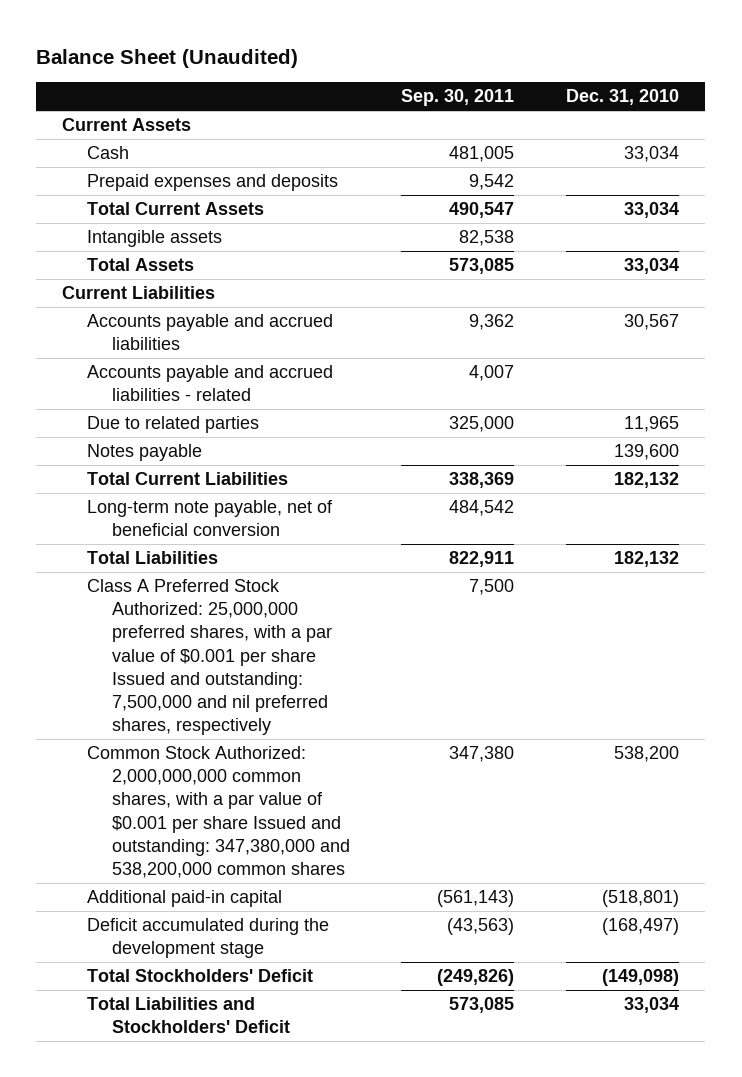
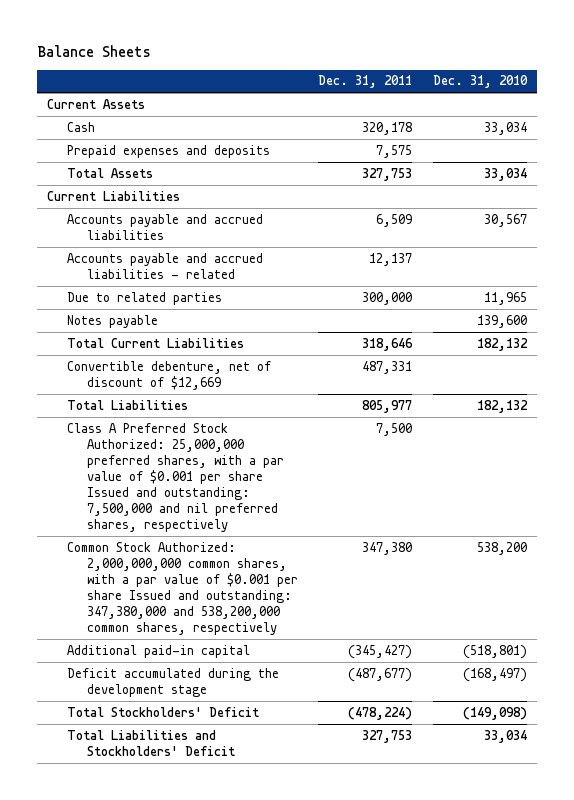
- Balance Sheet (Unaudited)
+ Balance Sheets
- | Sep. 30, 2011 | Dec. 31, 2010
+ | Dec. 31, 2011 | Dec. 31, 2010
- Total Current Assets | 490,547 | 33,034
- Intangible assets | 82,538 |
- Long-term note payable, net of beneficial conversion | 484,542 |
+ Convertible debenture, net of discount of $12,669 | 487,331 |
- Common Stock Authorized: 2,000,000,000 common shares, with a par value of $0.001 per share Issued and outstanding: 347,380,000 and 538,200,000 common shares | 347,380 | 538,200
+ Common Stock Authorized: 2,000,000,000 common shares, with a par value of $0.001 per share Issued and outstanding: 347,380,000 and 538,200,000 common shares, respectively | 347,380 | 538,200

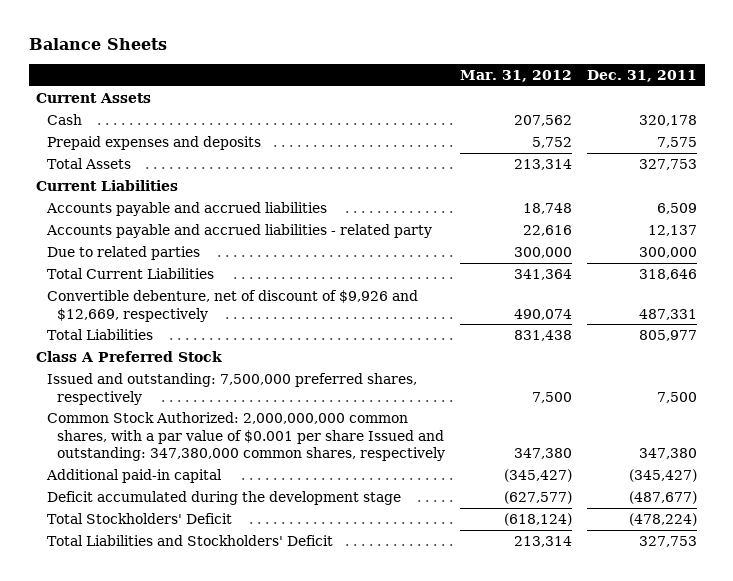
- | Dec. 31, 2011 | Dec. 31, 2010
+ | Mar. 31, 2012 | Dec. 31, 2011
- Accounts payable and accrued liabilities - related | 12,137 |
+ Accounts payable and accrued liabilities - related party | 22,616 | 12,137
- Notes payable | | 139,600
- Convertible debenture, net of discount of $12,669 | 487,331 |
+ Convertible debenture, net of discount of $9,926 and $12,669, respectively | 490,074 | 487,331
- Class A Preferred Stock Authorized: 25,000,000 preferred shares, with a par value of $0.001 per share Issued and outstanding: 7,500,000 and nil preferred shares, respectively | 7,500 |
- Common Stock Authorized: 2,000,000,000 common shares, with a par value of $0.001 per share Issued and outstanding: 347,380,000 and 538,200,000 common shares, respectively | 347,380 | 538,200
+ Class A Preferred Stock
+ Issued and outstanding: 7,500,000 preferred shares, respectively | 7,500 | 7,500
+ Common Stock Authorized: 2,000,000,000 common shares, with a par value of $0.001 per share Issued and outstanding: 347,380,000 common shares, respectively | 347,380 | 347,380

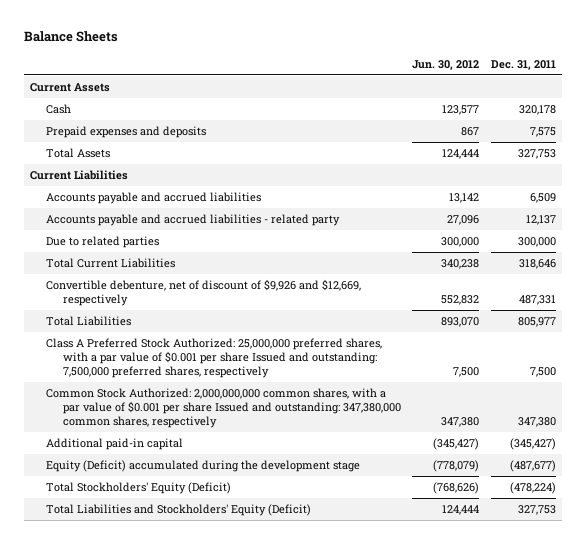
- | Mar. 31, 2012 | Dec. 31, 2011
+ | Jun. 30, 2012 | Dec. 31, 2011
- Class A Preferred Stock
- Issued and outstanding: 7,500,000 preferred shares, respectively | 7,500 | 7,500
+ Class A Preferred Stock Authorized: 25,000,000 preferred shares, with a par value of $0.001 per share Issued and outstanding: 7,500,000 preferred shares, respectively | 7,500 | 7,500
- Deficit accumulated during the development stage | (627,577) | (487,677)
- Total Stockholders' Deficit | (618,124) | (478,224)
- Total Liabilities and Stockholders' Deficit | 213,314 | 327,753
+ Equity (Deficit) accumulated during the development stage | (778,079) | (487,677)
+ Total Stockholders' Equity (Deficit) | (768,626) | (478,224)
+ Total Liabilities and Stockholders' Equity (Deficit) | 124,444 | 327,753

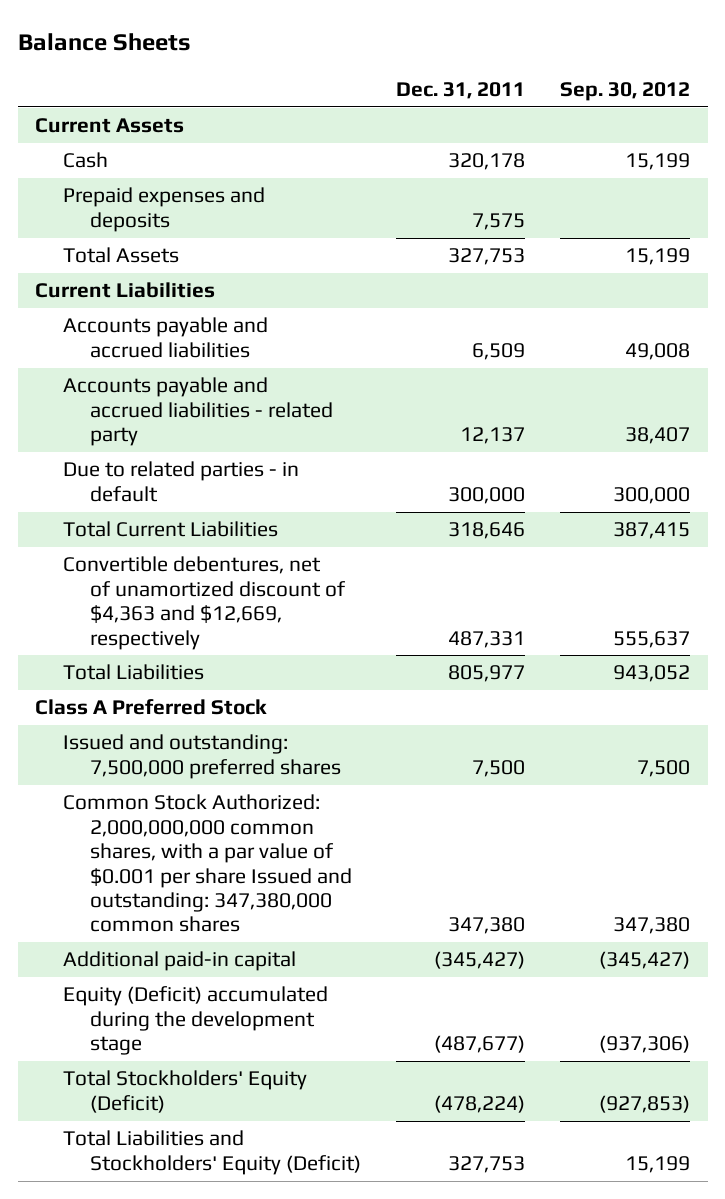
- | Jun. 30, 2012 | Dec. 31, 2011
+ | Dec. 31, 2011 | Sep. 30, 2012
- Due to related parties | 300,000 | 300,000
+ Due to related parties - in default | 300,000 | 300,000
- Convertible debenture, net of discount of $9,926 and $12,669, respectively | 552,832 | 487,331
+ Convertible debentures, net of unamortized discount of $4,363 and $12,669, respectively | 487,331 | 555,637
- Class A Preferred Stock Authorized: 25,000,000 preferred shares, with a par value of $0.001 per share Issued and outstanding: 7,500,000 preferred shares, respectively | 7,500 | 7,500
- Common Stock Authorized: 2,000,000,000 common shares, with a par value of $0.001 per share Issued and outstanding: 347,380,000 common shares, respectively | 347,380 | 347,380
+ Class A Preferred Stock
+ Issued and outstanding: 7,500,000 preferred shares | 7,500 | 7,500
+ Common Stock Authorized: 2,000,000,000 common shares, with a par value of $0.001 per share Issued and outstanding: 347,380,000 common shares | 347,380 | 347,380

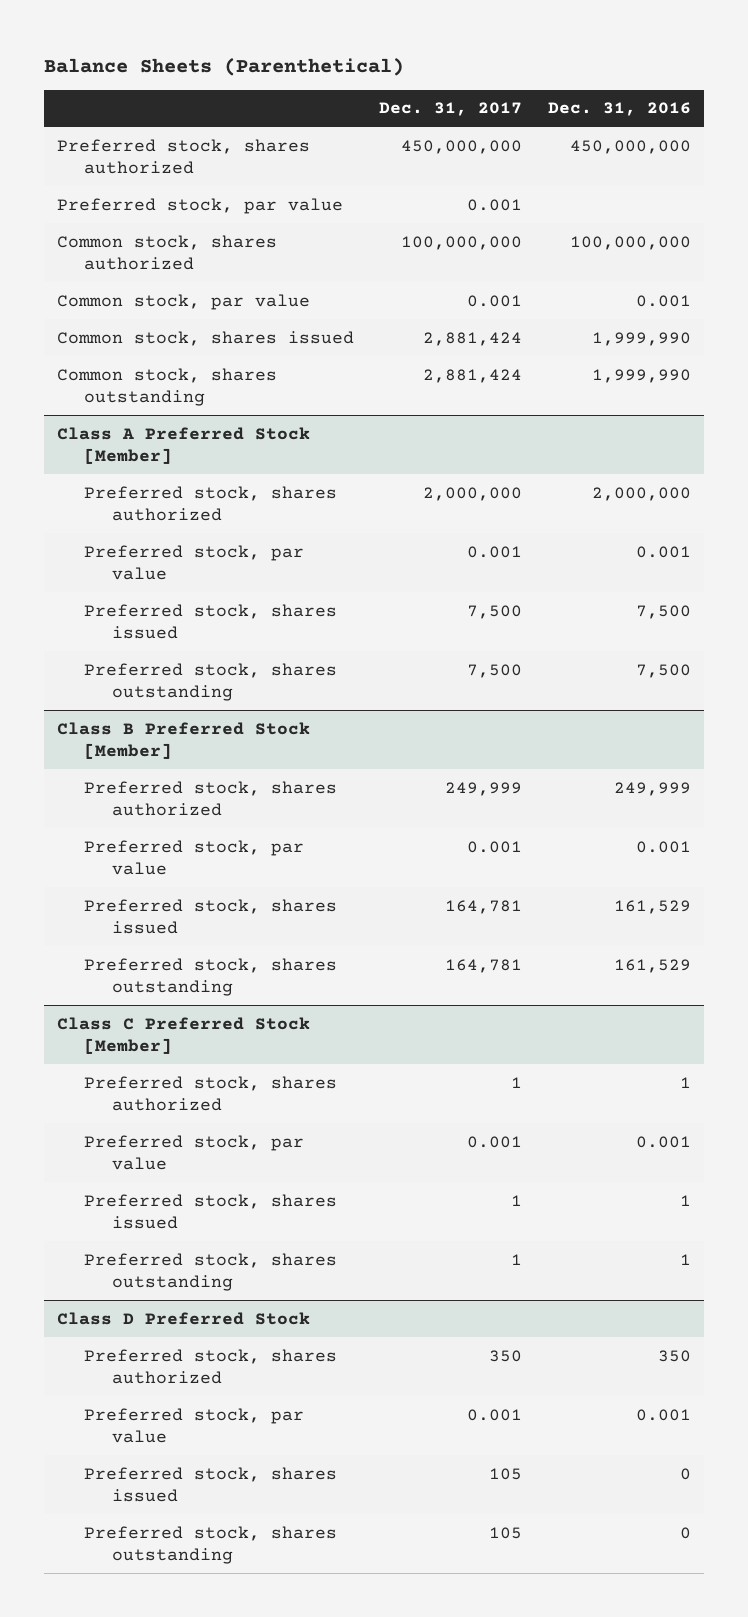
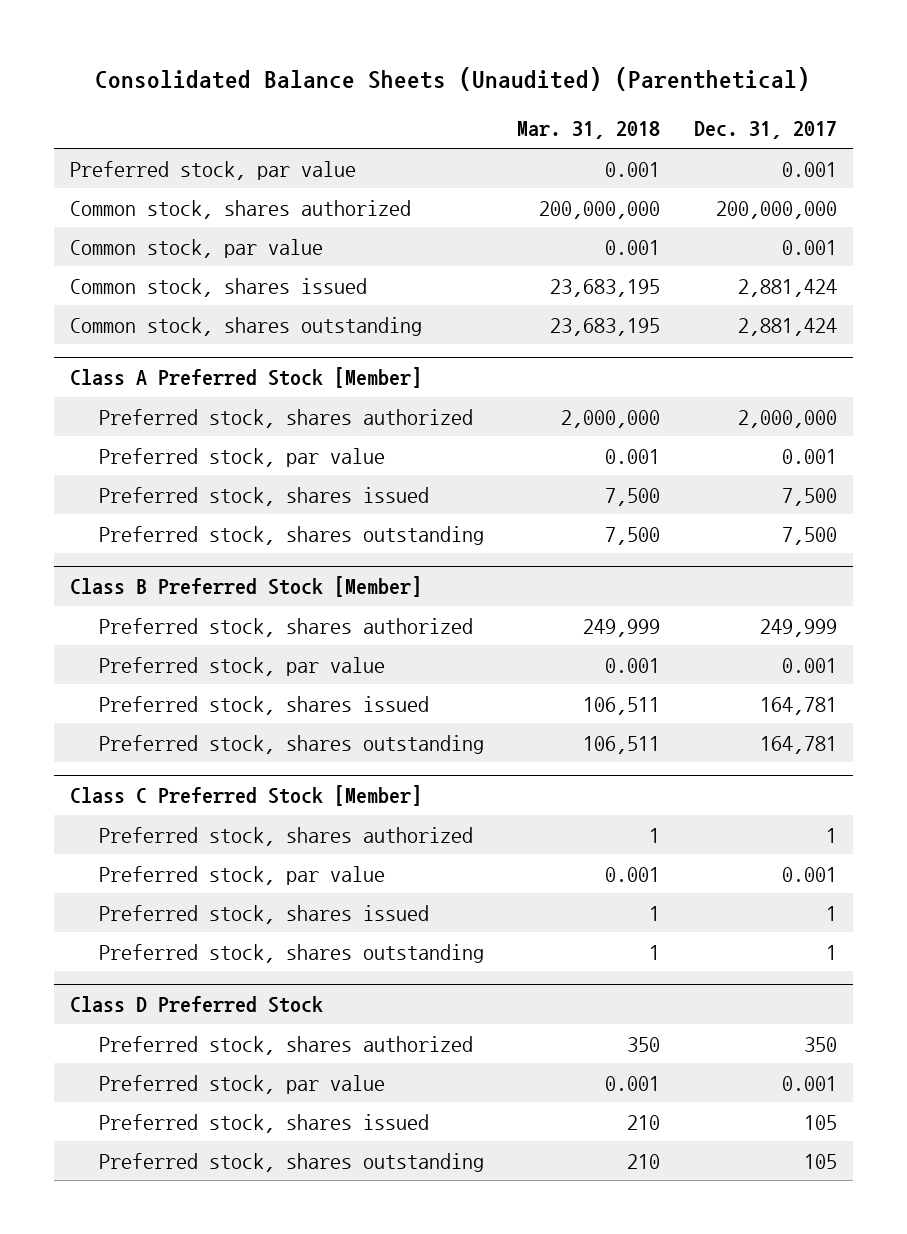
- Balance Sheets (Parenthetical)
+ Consolidated Balance Sheets (Unaudited) (Parenthetical)
- | Dec. 31, 2017 | Dec. 31, 2016
+ | Mar. 31, 2018 | Dec. 31, 2017
- Preferred stock, shares authorized | 450,000,000 | 450,000,000
- Common stock, shares authorized | 100,000,000 | 100,000,000
+ Common stock, shares authorized | 200,000,000 | 200,000,000

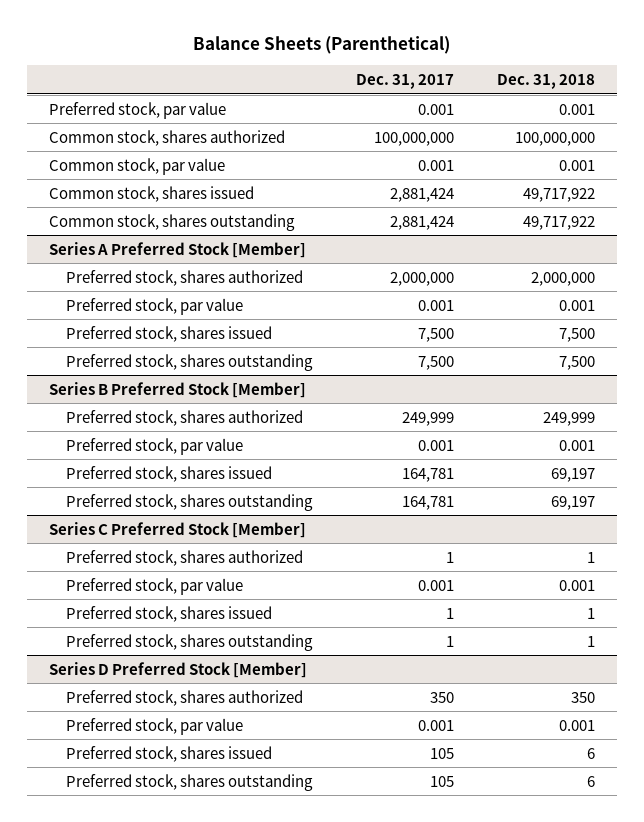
- Consolidated Balance Sheets (Unaudited) (Parenthetical)
+ Balance Sheets (Parenthetical)
- | Mar. 31, 2018 | Dec. 31, 2017
+ | Dec. 31, 2017 | Dec. 31, 2018
- Common stock, shares authorized | 200,000,000 | 200,000,000
+ Common stock, shares authorized | 100,000,000 | 100,000,000
- Class A Preferred Stock [Member]
+ Series A Preferred Stock [Member]
- Class B Preferred Stock [Member]
+ Series B Preferred Stock [Member]
- Class C Preferred Stock [Member]
+ Series C Preferred Stock [Member]
- Class D Preferred Stock
+ Series D Preferred Stock [Member]

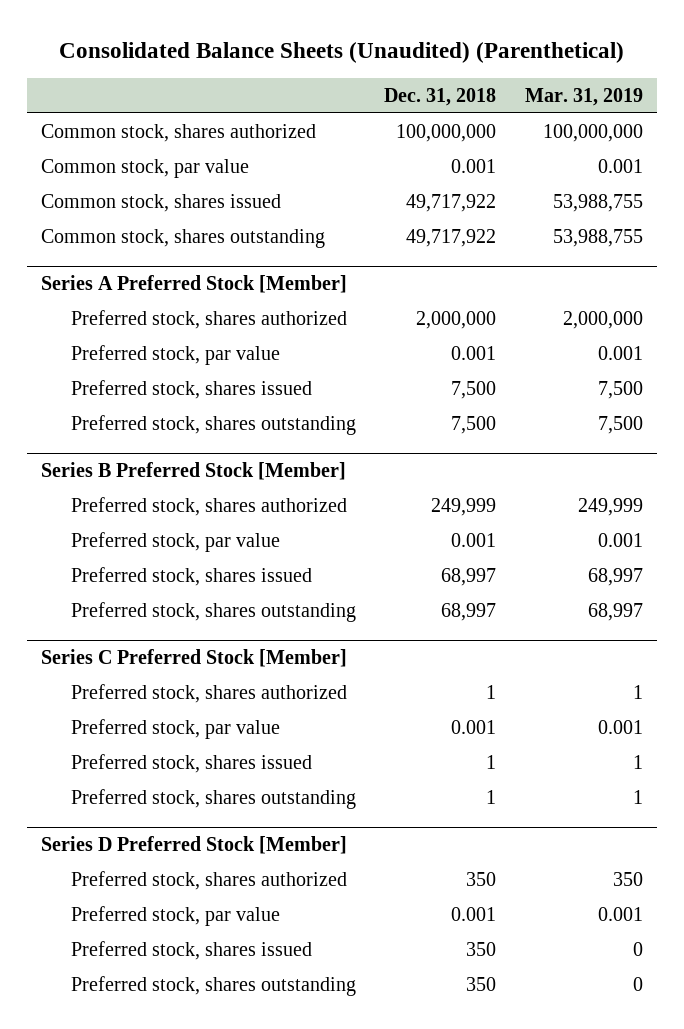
- Balance Sheets (Parenthetical)
+ Consolidated Balance Sheets (Unaudited) (Parenthetical)
- | Dec. 31, 2017 | Dec. 31, 2018
+ | Dec. 31, 2018 | Mar. 31, 2019
- Preferred stock, par value | 0.001 | 0.001
@ Series B Preferred Stock [Member]
- Preferred stock, shares issued | 164,781 | 69,197
- Preferred stock, shares outstanding | 164,781 | 69,197
+ Preferred stock, shares issued | 68,997 | 68,997
+ Preferred stock, shares outstanding | 68,997 | 68,997
@ Series D Preferred Stock [Member]
- Preferred stock, shares issued | 105 | 6
- Preferred stock, shares outstanding | 105 | 6
+ Preferred stock, shares issued | 350 | 0
+ Preferred stock, shares outstanding | 350 | 0

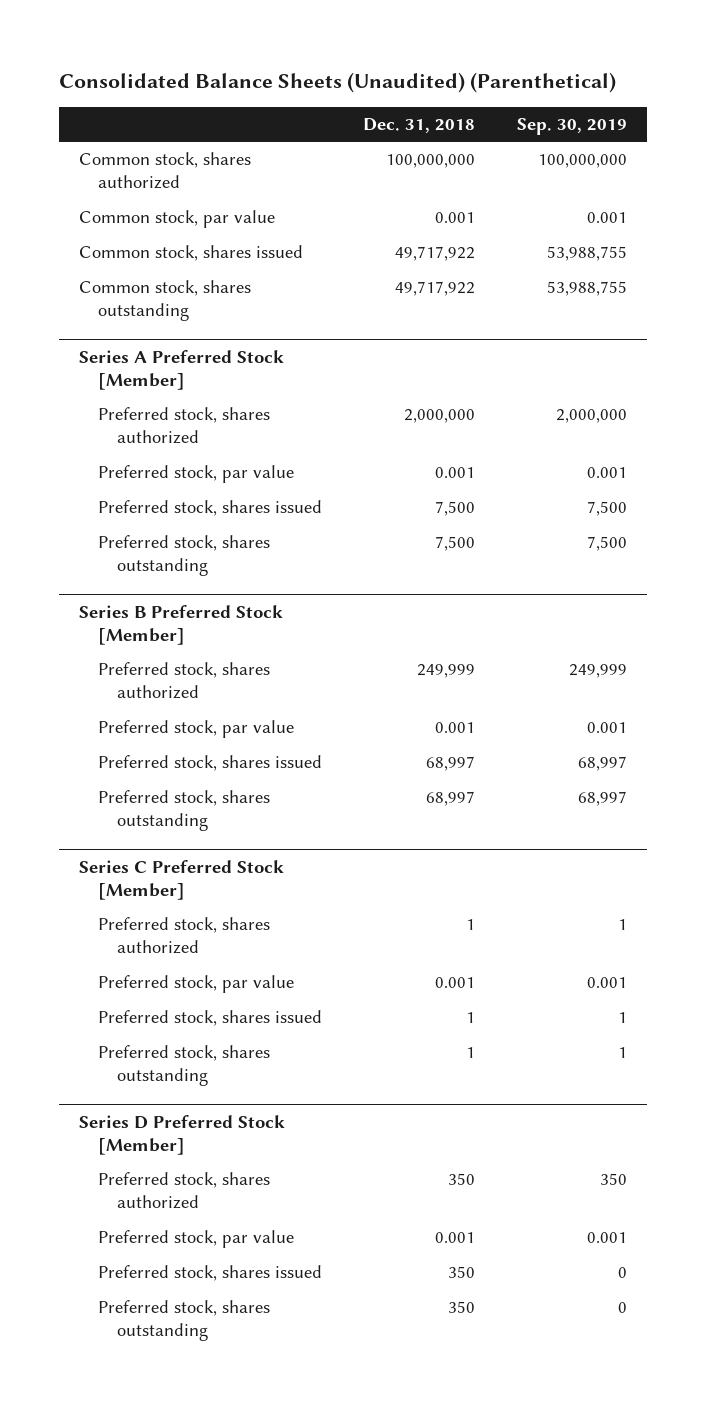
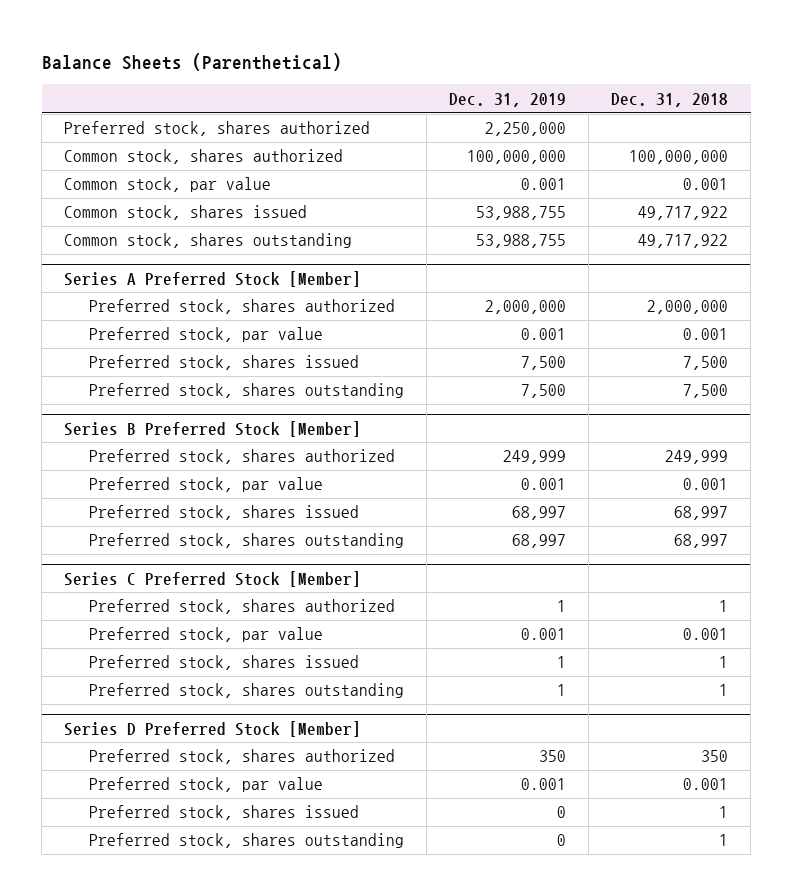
- Consolidated Balance Sheets (Unaudited) (Parenthetical)
+ Balance Sheets (Parenthetical)
- | Dec. 31, 2018 | Sep. 30, 2019
+ | Dec. 31, 2019 | Dec. 31, 2018
+ Preferred stock, shares authorized | 2,250,000 |
@ Series D Preferred Stock [Member]
- Preferred stock, shares issued | 350 | 0
- Preferred stock, shares outstanding | 350 | 0
+ Preferred stock, shares issued | 0 | 1
+ Preferred stock, shares outstanding | 0 | 1

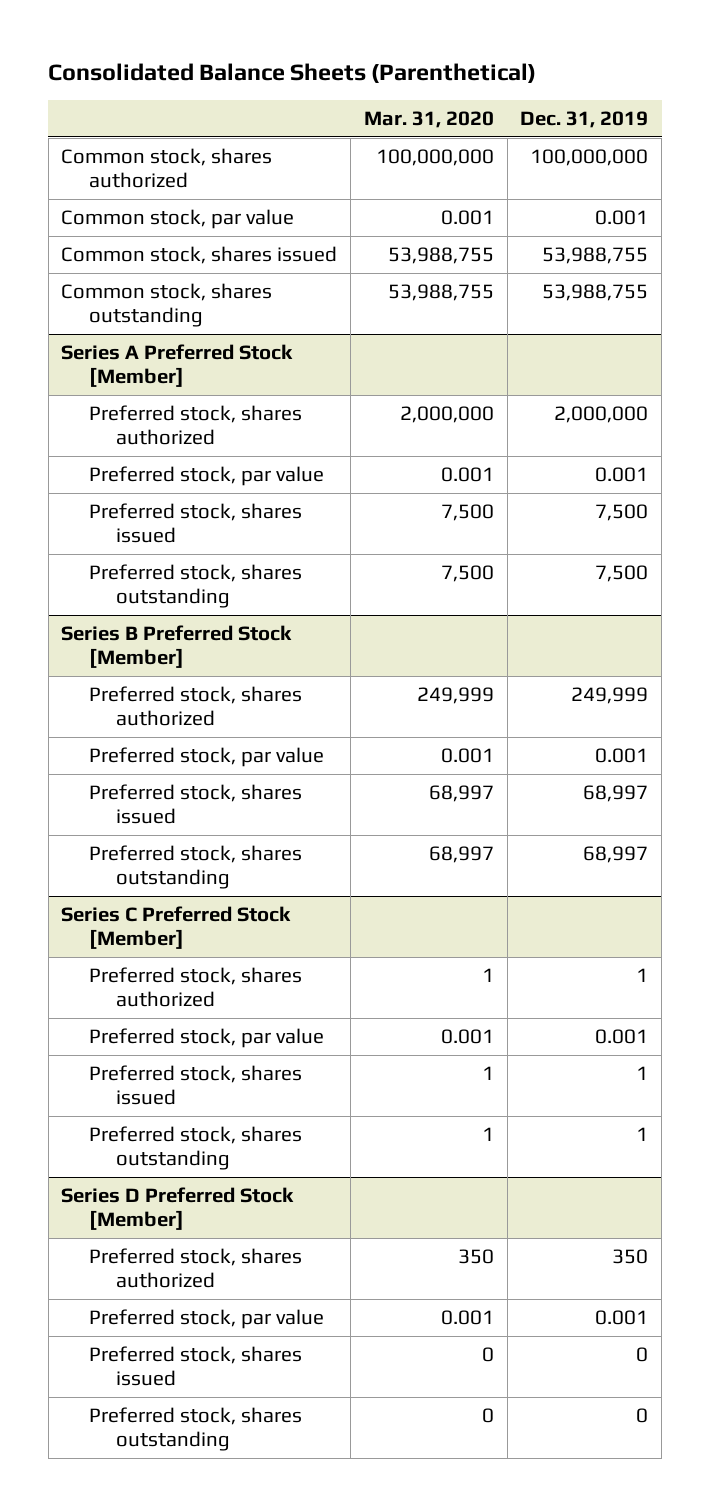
- Balance Sheets (Parenthetical)
+ Consolidated Balance Sheets (Parenthetical)
- | Dec. 31, 2019 | Dec. 31, 2018
+ | Mar. 31, 2020 | Dec. 31, 2019
- Preferred stock, shares authorized | 2,250,000 |

